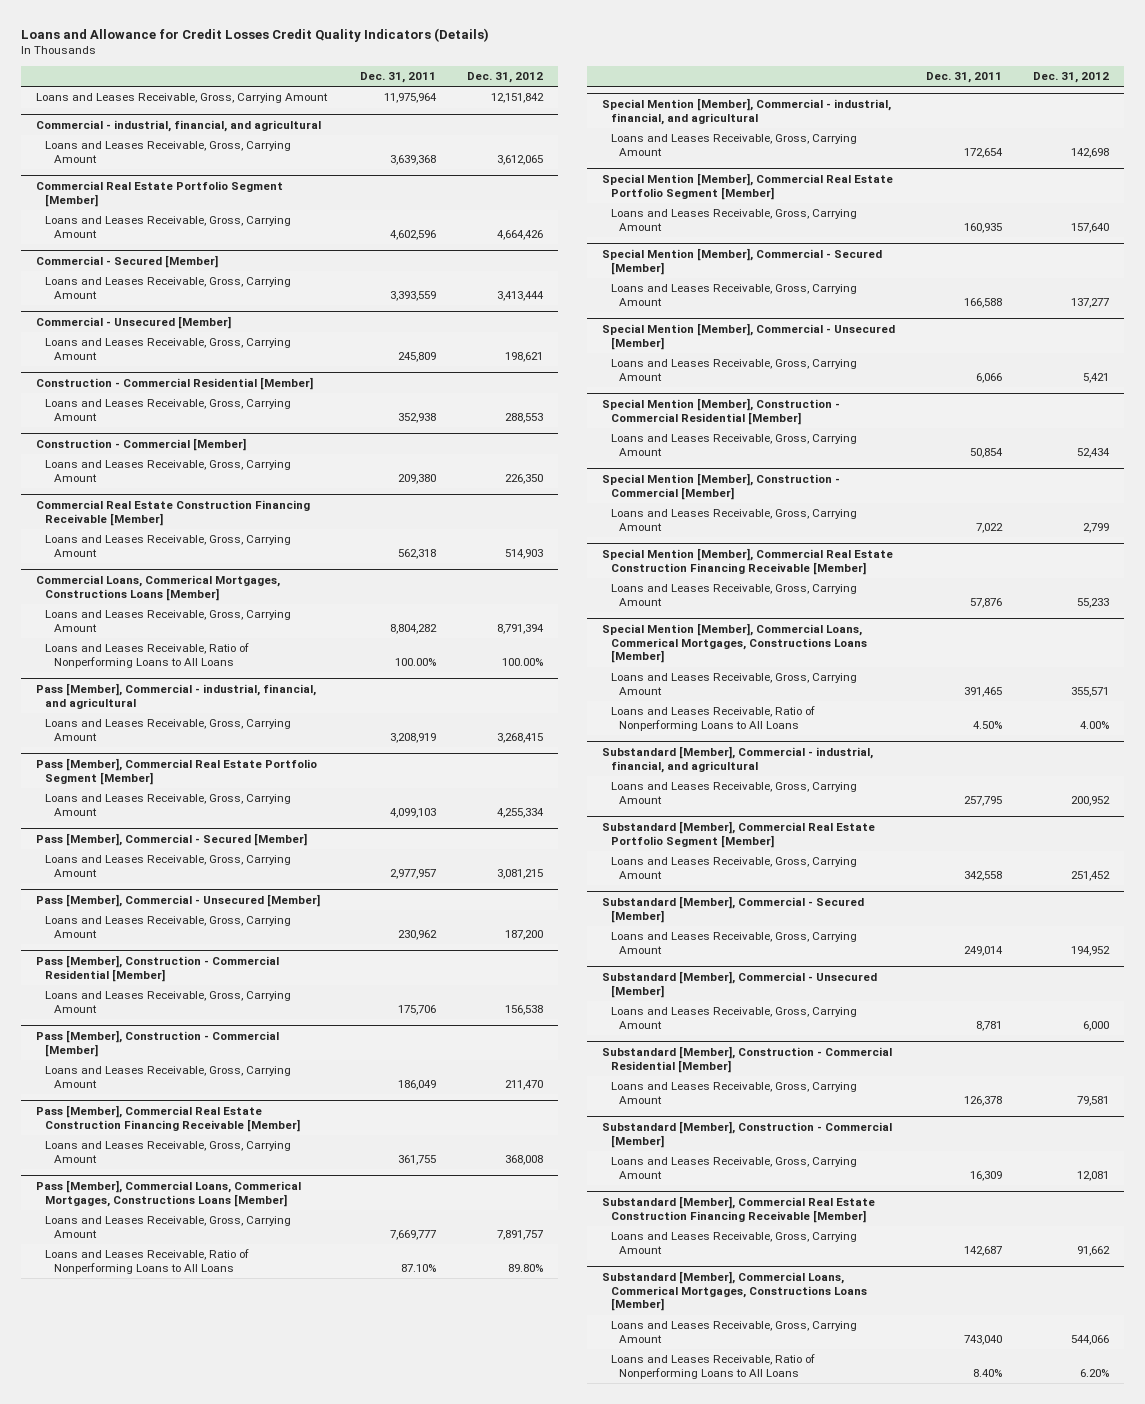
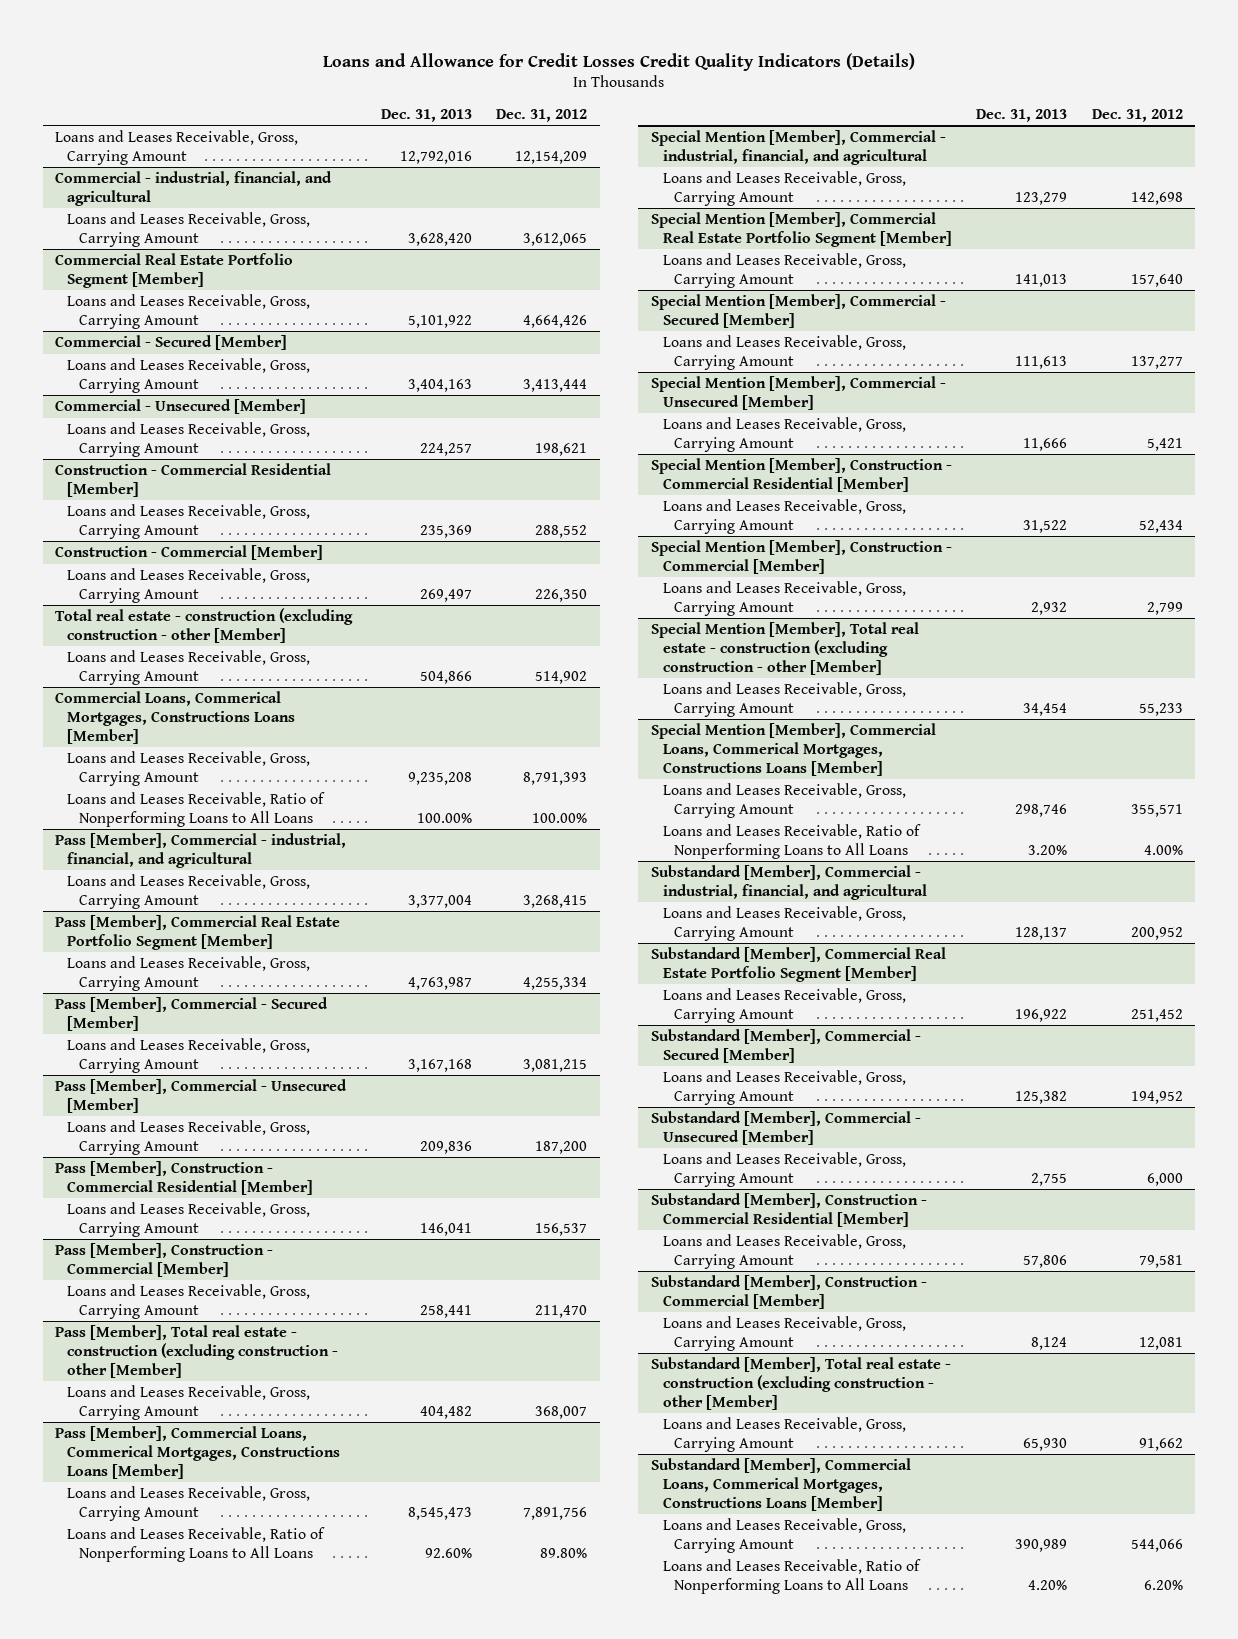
- | Dec. 31, 2011 | Dec. 31, 2012
+ | Dec. 31, 2013 | Dec. 31, 2012
- Loans and Leases Receivable, Gross, Carrying Amount | 11,975,964 | 12,151,842
+ Loans and Leases Receivable, Gross, Carrying Amount | 12,792,016 | 12,154,209
@ Construction - Commercial Residential [Member]
- Loans and Leases Receivable, Gross, Carrying Amount | 352,938 | 288,553
+ Loans and Leases Receivable, Gross, Carrying Amount | 235,369 | 288,552
- Commercial Real Estate Construction Financing Receivable [Member]
- Loans and Leases Receivable, Gross, Carrying Amount | 562,318 | 514,903
+ Total real estate - construction (excluding construction - other [Member]
+ Loans and Leases Receivable, Gross, Carrying Amount | 504,866 | 514,902
@ Commercial Loans, Commerical Mortgages, Constructions Loans [Member]
- Loans and Leases Receivable, Gross, Carrying Amount | 8,804,282 | 8,791,394
+ Loans and Leases Receivable, Gross, Carrying Amount | 9,235,208 | 8,791,393
@ Pass [Member], Construction - Commercial Residential [Member]
- Loans and Leases Receivable, Gross, Carrying Amount | 175,706 | 156,538
+ Loans and Leases Receivable, Gross, Carrying Amount | 146,041 | 156,537
- Pass [Member], Commercial Real Estate Construction Financing Receivable [Member]
- Loans and Leases Receivable, Gross, Carrying Amount | 361,755 | 368,008
+ Pass [Member], Total real estate - construction (excluding construction - other [Member]
+ Loans and Leases Receivable, Gross, Carrying Amount | 404,482 | 368,007
@ Pass [Member], Commercial Loans, Commerical Mortgages, Constructions Loans [Member]
- Loans and Leases Receivable, Gross, Carrying Amount | 7,669,777 | 7,891,757
+ Loans and Leases Receivable, Gross, Carrying Amount | 8,545,473 | 7,891,756
- Special Mention [Member], Commercial Real Estate Construction Financing Receivable [Member]
+ Special Mention [Member], Total real estate - construction (excluding construction - other [Member]
- Substandard [Member], Commercial Real Estate Construction Financing Receivable [Member]
+ Substandard [Member], Total real estate - construction (excluding construction - other [Member]

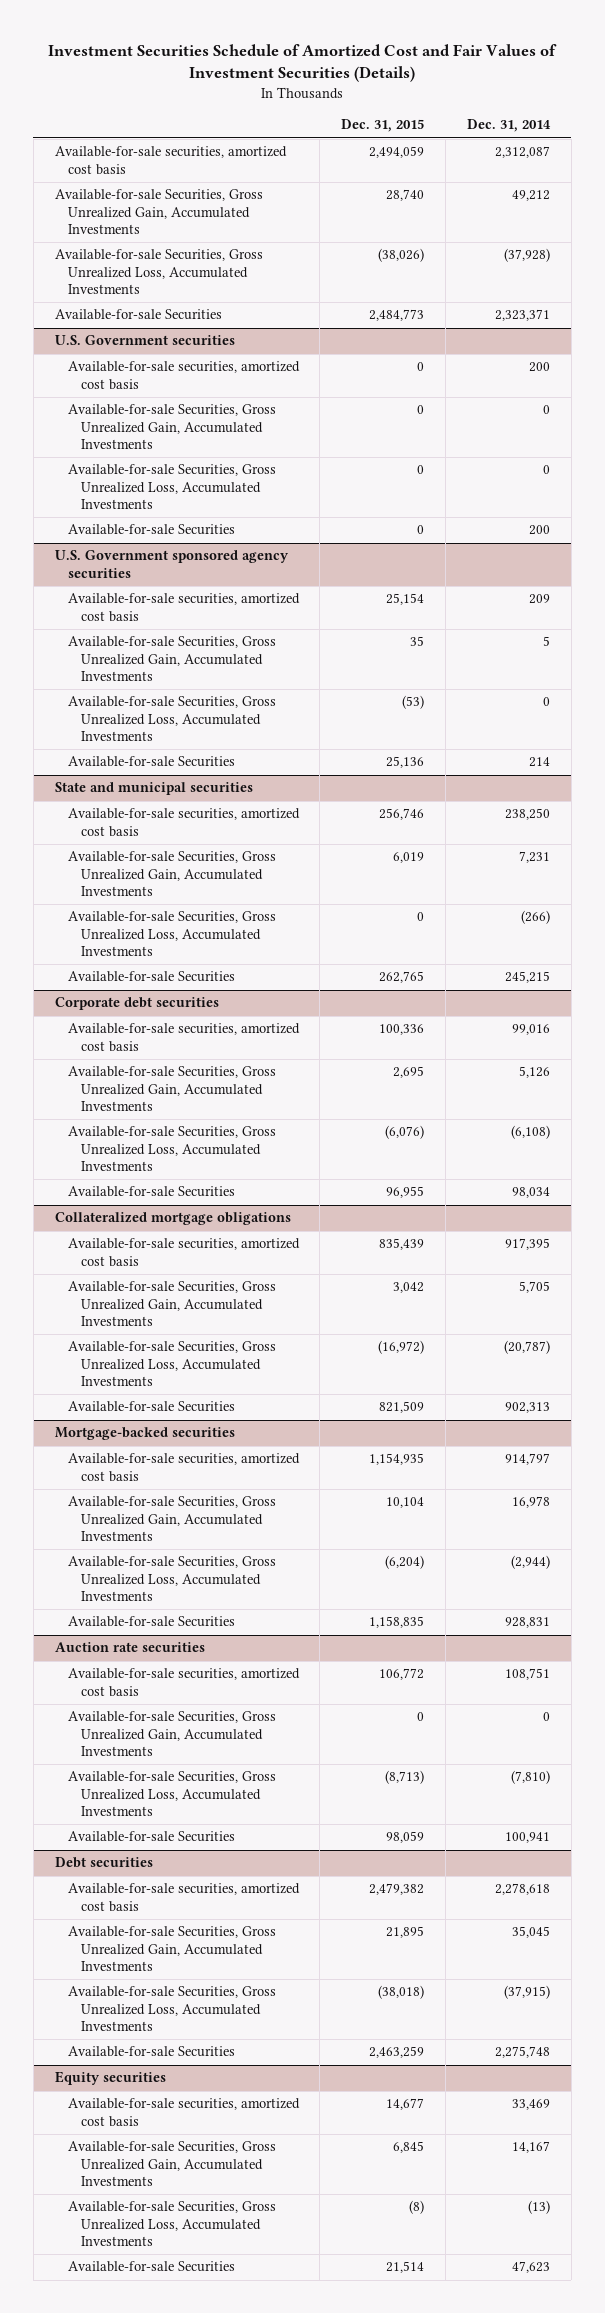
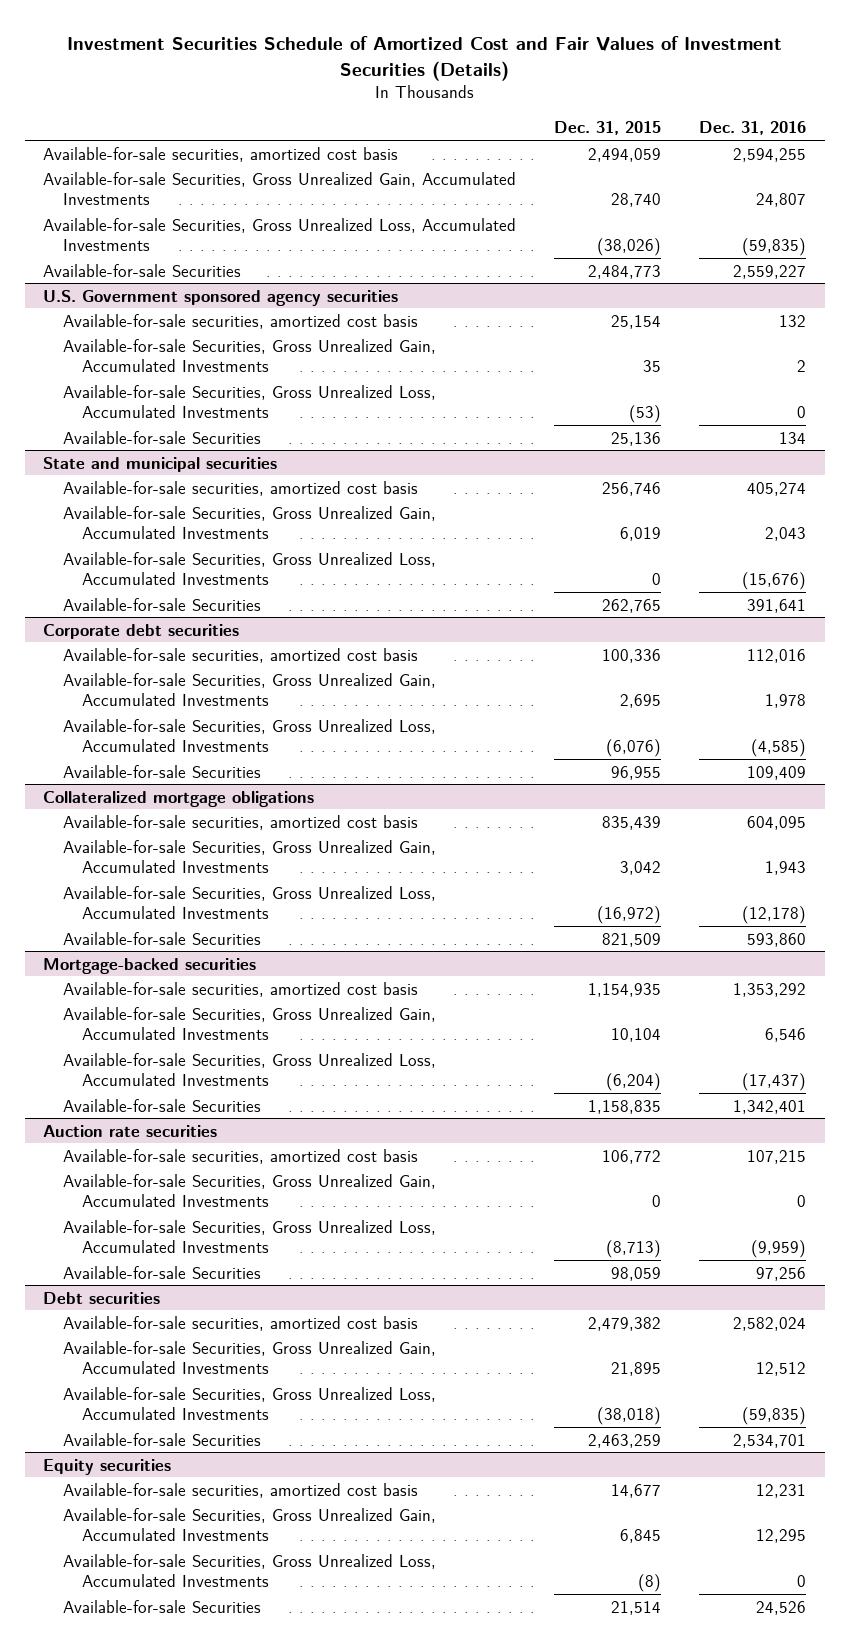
- | Dec. 31, 2015 | Dec. 31, 2014
+ | Dec. 31, 2015 | Dec. 31, 2016
- U.S. Government securities
- Available-for-sale securities, amortized cost basis | 0 | 200
- Available-for-sale Securities, Gross Unrealized Gain, Accumulated Investments | 0 | 0
- Available-for-sale Securities, Gross Unrealized Loss, Accumulated Investments | 0 | 0
- Available-for-sale Securities | 0 | 200

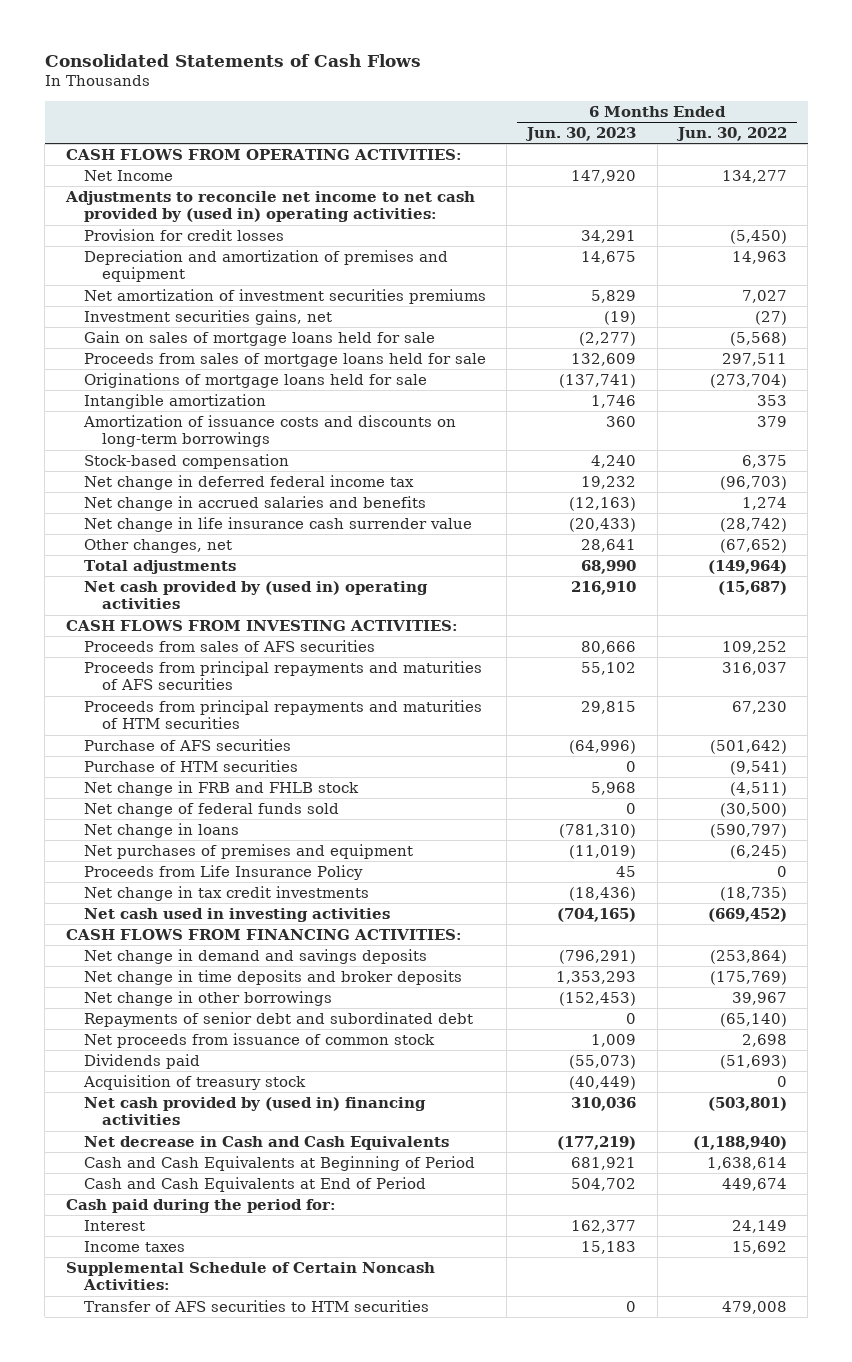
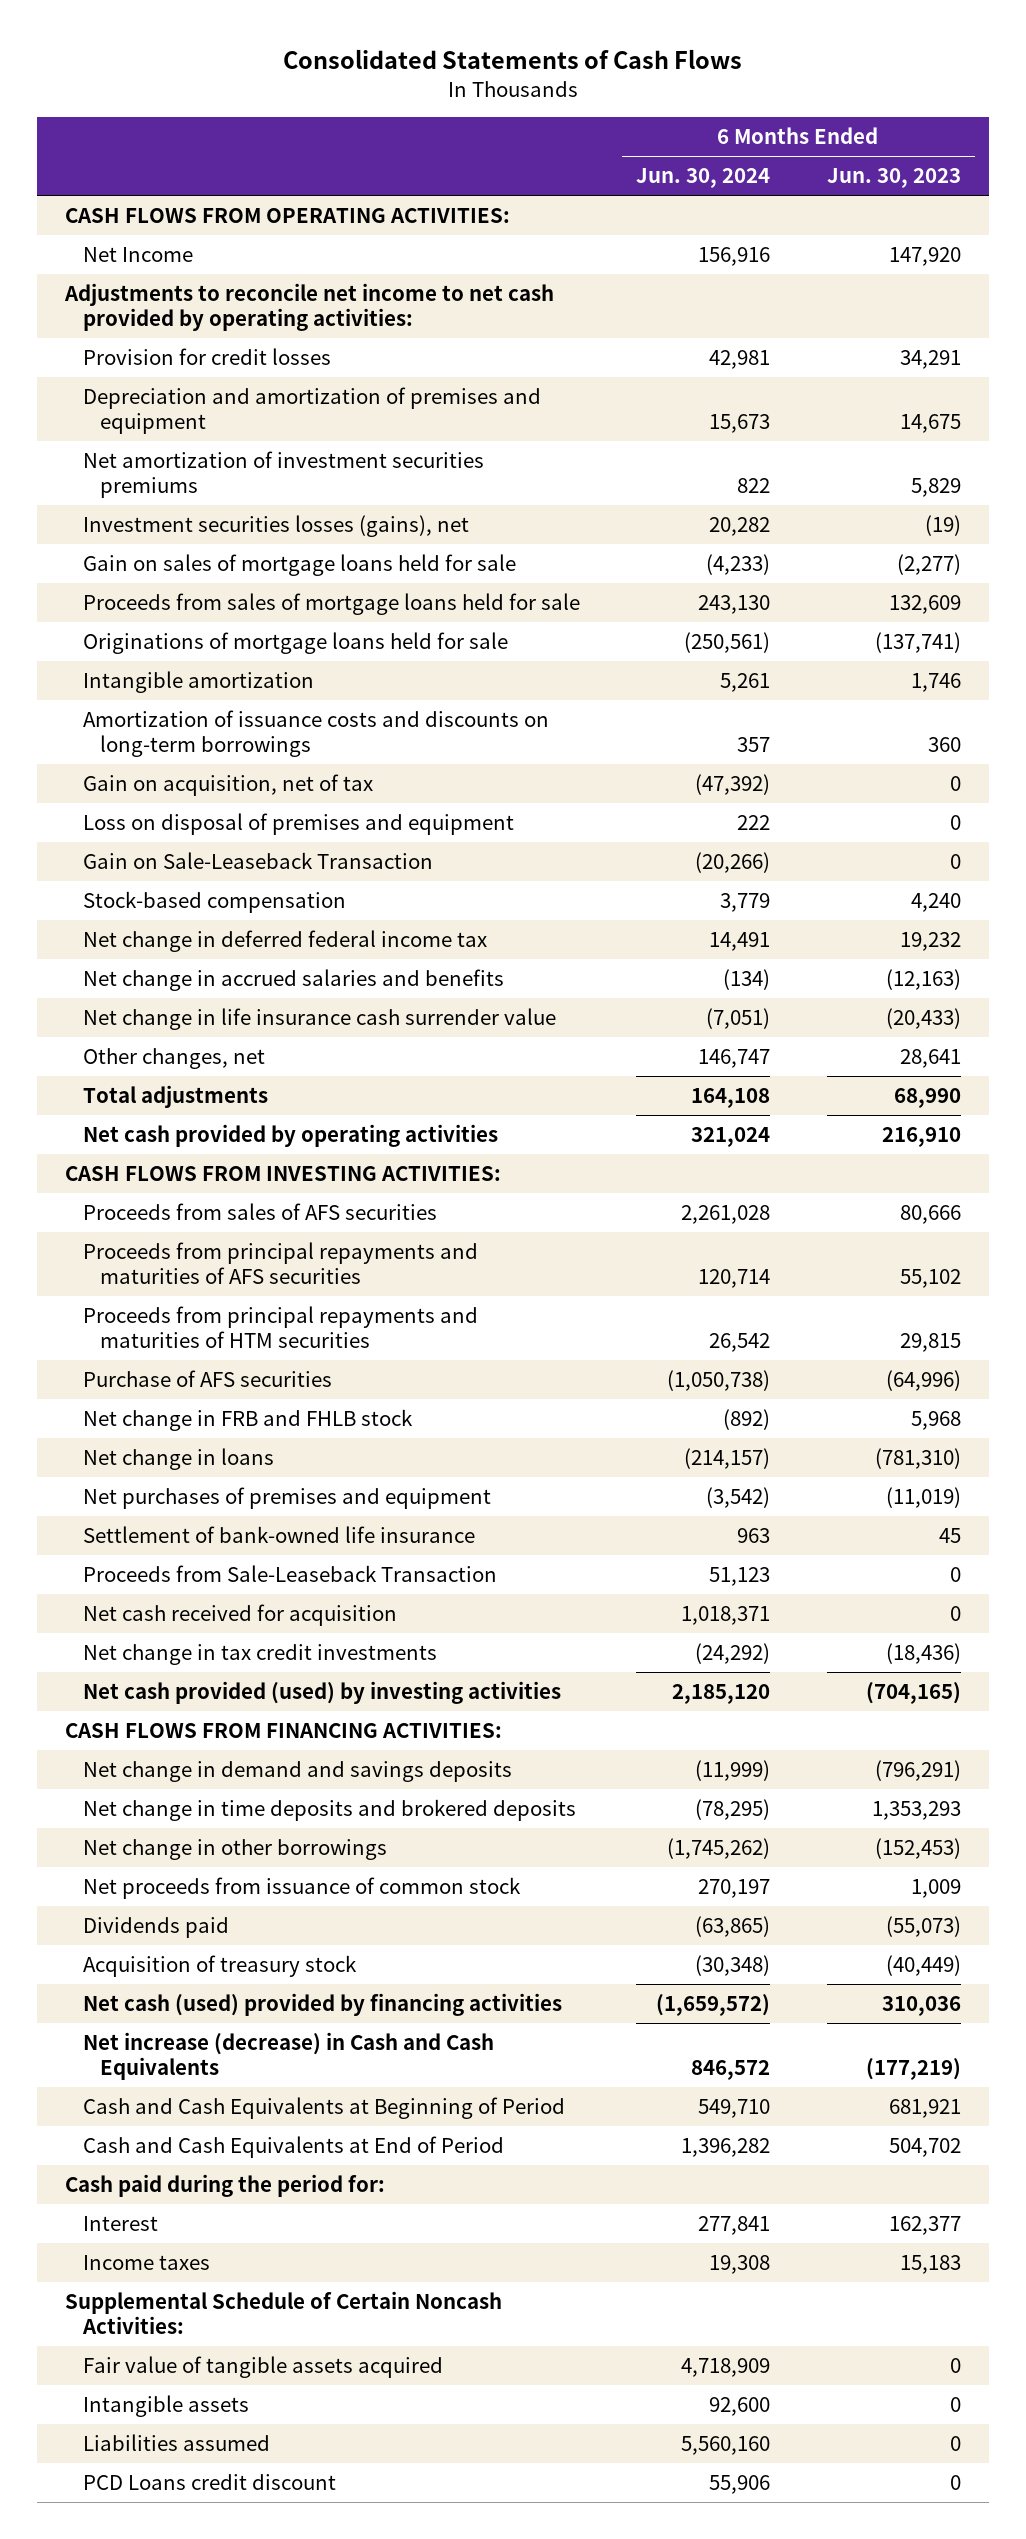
- | 6 Months Ended Jun. 30, 2023 | 6 Months Ended Jun. 30, 2022
+ | 6 Months Ended Jun. 30, 2024 | 6 Months Ended Jun. 30, 2023
- Adjustments to reconcile net income to net cash provided by (used in) operating activities:
+ Adjustments to reconcile net income to net cash provided by operating activities:
- Investment securities gains, net | (19) | (27)
+ Investment securities losses (gains), net | 20,282 | (19)
+ Gain on acquisition, net of tax | (47,392) | 0
+ Loss on disposal of premises and equipment | 222 | 0
+ Gain on Sale-Leaseback Transaction | (20,266) | 0
- Net cash provided by (used in) operating activities | 216,910 | (15,687)
+ Net cash provided by operating activities | 321,024 | 216,910
- Purchase of HTM securities | 0 | (9,541)
- Net change of federal funds sold | 0 | (30,500)
- Proceeds from Life Insurance Policy | 45 | 0
+ Settlement of bank-owned life insurance | 963 | 45
+ Proceeds from Sale-Leaseback Transaction | 51,123 | 0
+ Net cash received for acquisition | 1,018,371 | 0
- Net cash used in investing activities | (704,165) | (669,452)
+ Net cash provided (used) by investing activities | 2,185,120 | (704,165)
- Net change in time deposits and broker deposits | 1,353,293 | (175,769)
+ Net change in time deposits and brokered deposits | (78,295) | 1,353,293
- Repayments of senior debt and subordinated debt | 0 | (65,140)
- Net cash provided by (used in) financing activities | 310,036 | (503,801)
- Net decrease in Cash and Cash Equivalents | (177,219) | (1,188,940)
+ Net cash (used) provided by financing activities | (1,659,572) | 310,036
+ Net increase (decrease) in Cash and Cash Equivalents | 846,572 | (177,219)
- Transfer of AFS securities to HTM securities | 0 | 479,008
+ Fair value of tangible assets acquired | 4,718,909 | 0
+ Intangible assets | 92,600 | 0
+ Liabilities assumed | 5,560,160 | 0
+ PCD Loans credit discount | 55,906 | 0

